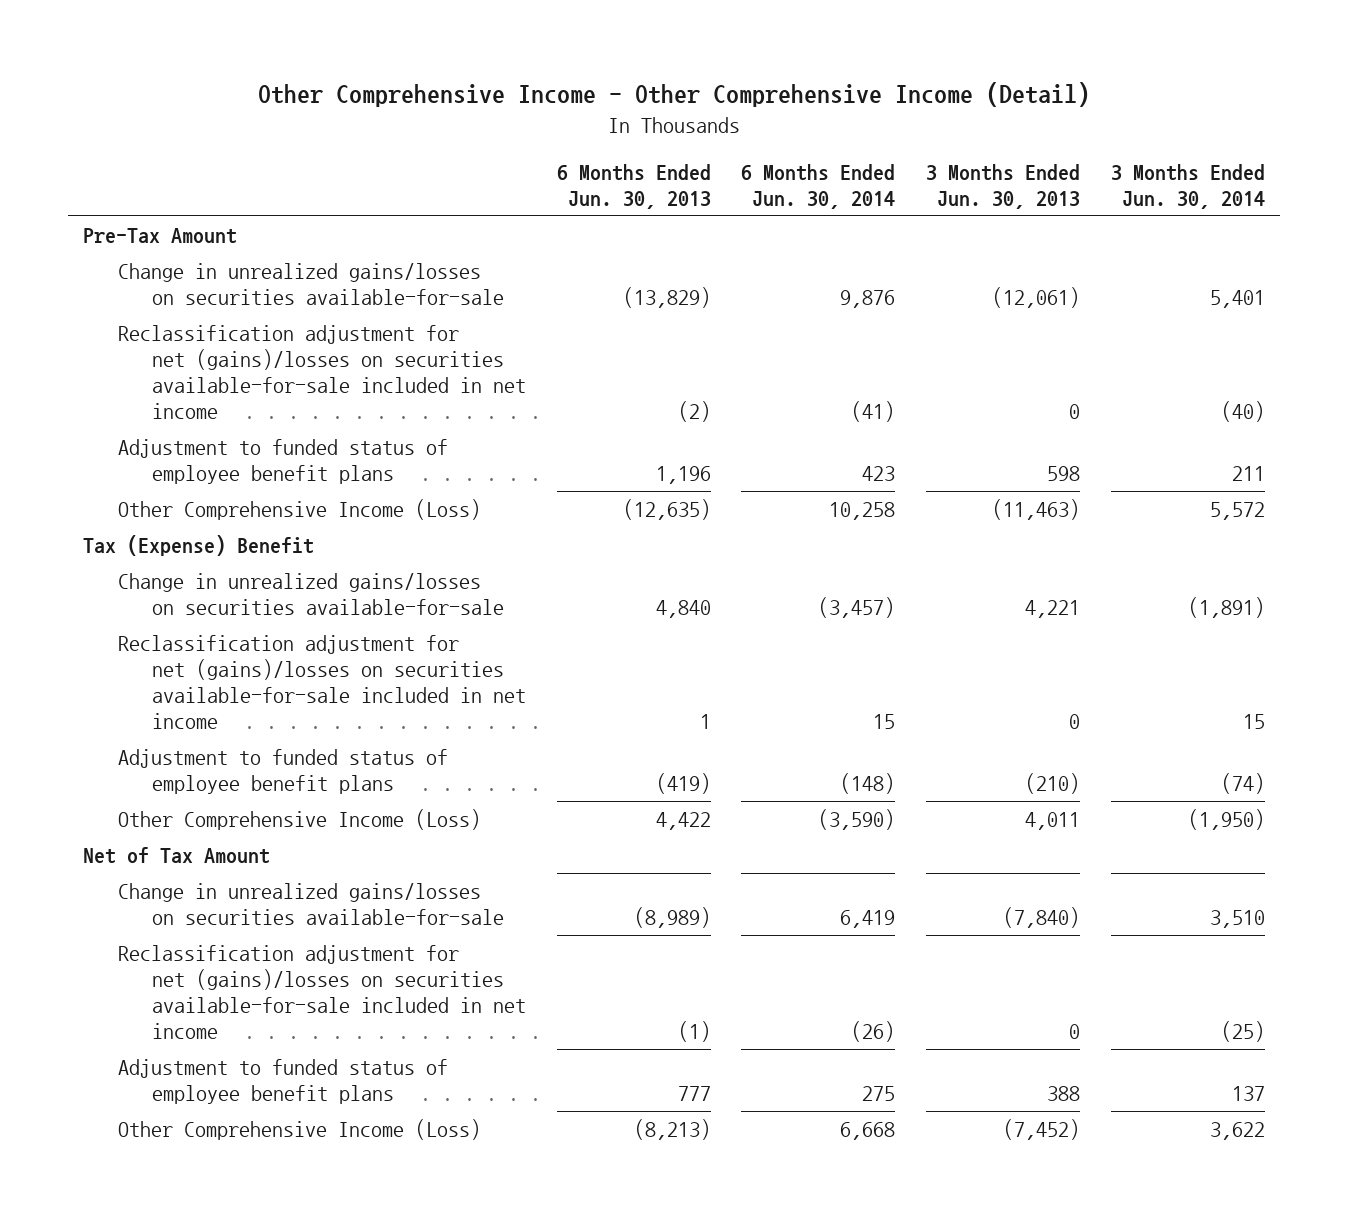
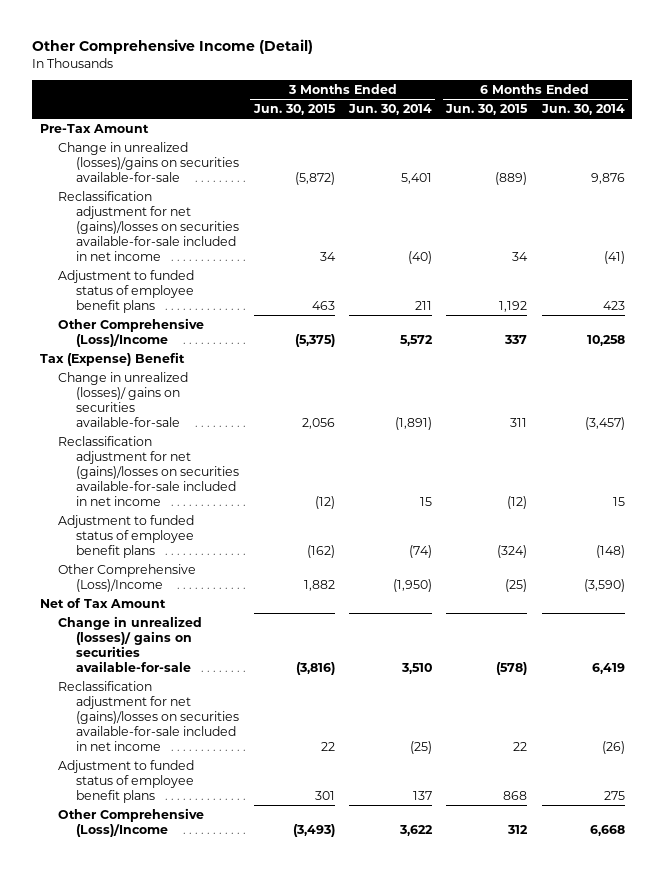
- Other Comprehensive Income - Other Comprehensive Income (Detail)
+ Other Comprehensive Income (Detail)
- | 6 Months Ended Jun. 30, 2013 | 6 Months Ended Jun. 30, 2014 | 3 Months Ended Jun. 30, 2013 | 3 Months Ended Jun. 30, 2014
+ | 3 Months Ended Jun. 30, 2015 | 3 Months Ended Jun. 30, 2014 | 6 Months Ended Jun. 30, 2015 | 6 Months Ended Jun. 30, 2014
- Change in unrealized gains/losses on securities available-for-sale | (13,829) | 9,876 | (12,061) | 5,401
+ Change in unrealized (losses)/gains on securities available-for-sale | (5,872) | 5,401 | (889) | 9,876
- Other Comprehensive Income (Loss) | (12,635) | 10,258 | (11,463) | 5,572
+ Other Comprehensive (Loss)/Income | (5,375) | 5,572 | 337 | 10,258
- Change in unrealized gains/losses on securities available-for-sale | 4,840 | (3,457) | 4,221 | (1,891)
+ Change in unrealized (losses)/ gains on securities available-for-sale | 2,056 | (1,891) | 311 | (3,457)
- Other Comprehensive Income (Loss) | 4,422 | (3,590) | 4,011 | (1,950)
+ Other Comprehensive (Loss)/Income | 1,882 | (1,950) | (25) | (3,590)
- Change in unrealized gains/losses on securities available-for-sale | (8,989) | 6,419 | (7,840) | 3,510
+ Change in unrealized (losses)/ gains on securities available-for-sale | (3,816) | 3,510 | (578) | 6,419
- Other Comprehensive Income (Loss) | (8,213) | 6,668 | (7,452) | 3,622
+ Other Comprehensive (Loss)/Income | (3,493) | 3,622 | 312 | 6,668

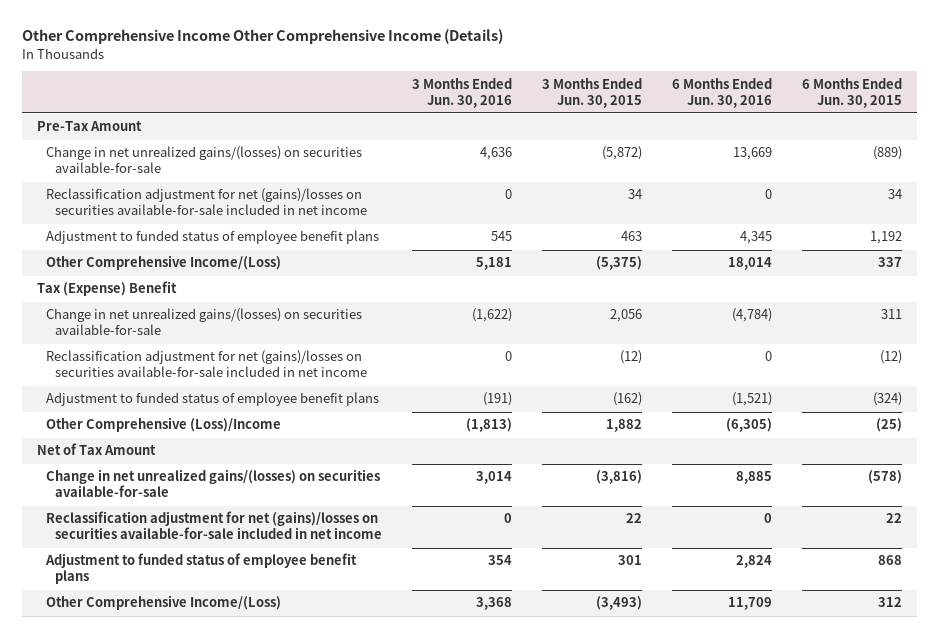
- Other Comprehensive Income (Detail)
+ Other Comprehensive Income Other Comprehensive Income (Details)
- | 3 Months Ended Jun. 30, 2015 | 3 Months Ended Jun. 30, 2014 | 6 Months Ended Jun. 30, 2015 | 6 Months Ended Jun. 30, 2014
+ | 3 Months Ended Jun. 30, 2016 | 3 Months Ended Jun. 30, 2015 | 6 Months Ended Jun. 30, 2016 | 6 Months Ended Jun. 30, 2015
- Change in unrealized (losses)/gains on securities available-for-sale | (5,872) | 5,401 | (889) | 9,876
+ Change in net unrealized gains/(losses) on securities available-for-sale | 4,636 | (5,872) | 13,669 | (889)
- Other Comprehensive (Loss)/Income | (5,375) | 5,572 | 337 | 10,258
+ Other Comprehensive Income/(Loss) | 5,181 | (5,375) | 18,014 | 337
- Change in unrealized (losses)/ gains on securities available-for-sale | 2,056 | (1,891) | 311 | (3,457)
+ Change in net unrealized gains/(losses) on securities available-for-sale | (1,622) | 2,056 | (4,784) | 311
- Change in unrealized (losses)/ gains on securities available-for-sale | (3,816) | 3,510 | (578) | 6,419
+ Change in net unrealized gains/(losses) on securities available-for-sale | 3,014 | (3,816) | 8,885 | (578)
- Other Comprehensive (Loss)/Income | (3,493) | 3,622 | 312 | 6,668
+ Other Comprehensive Income/(Loss) | 3,368 | (3,493) | 11,709 | 312

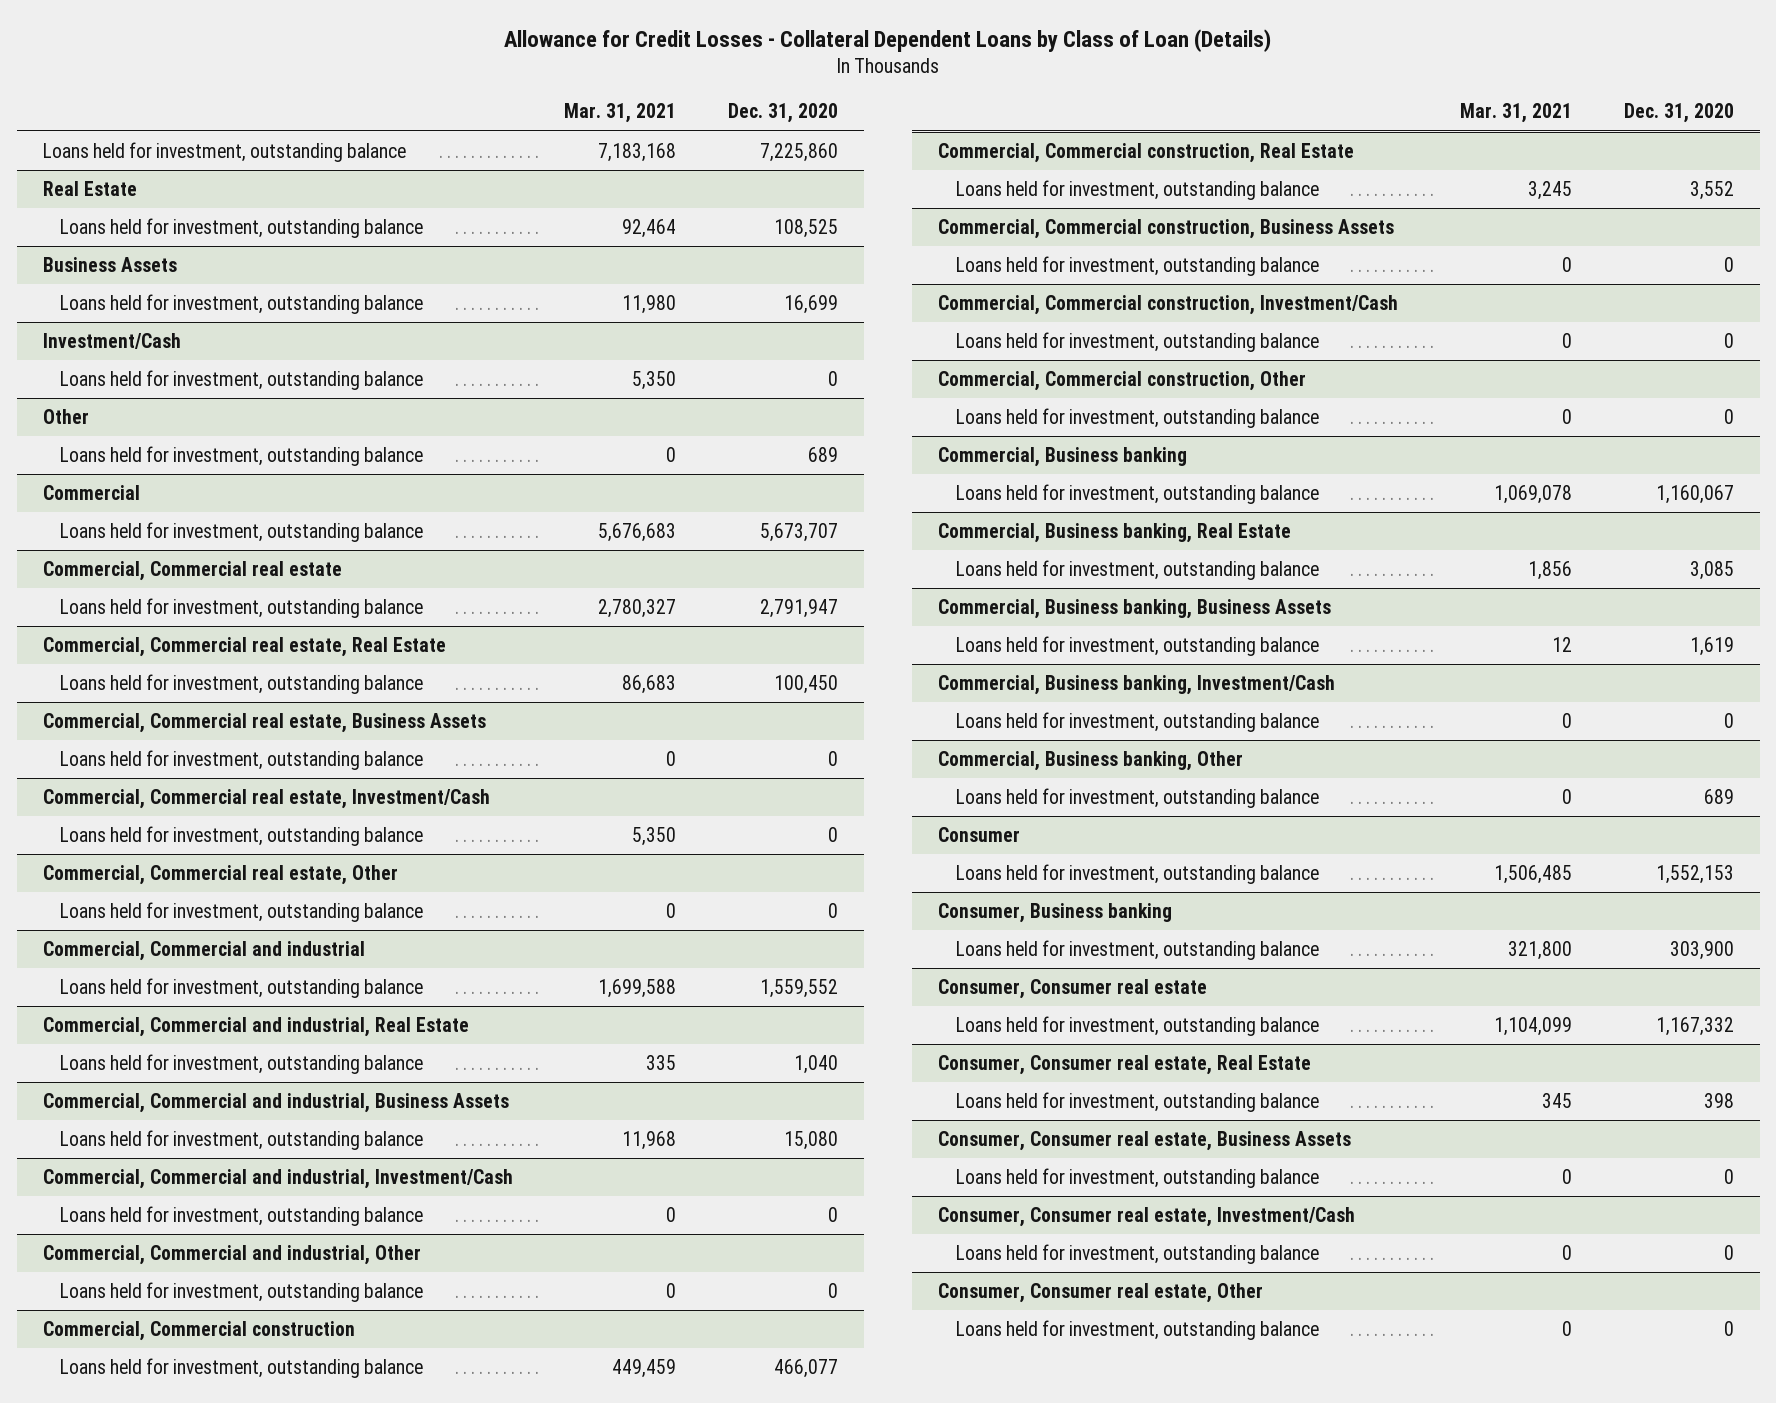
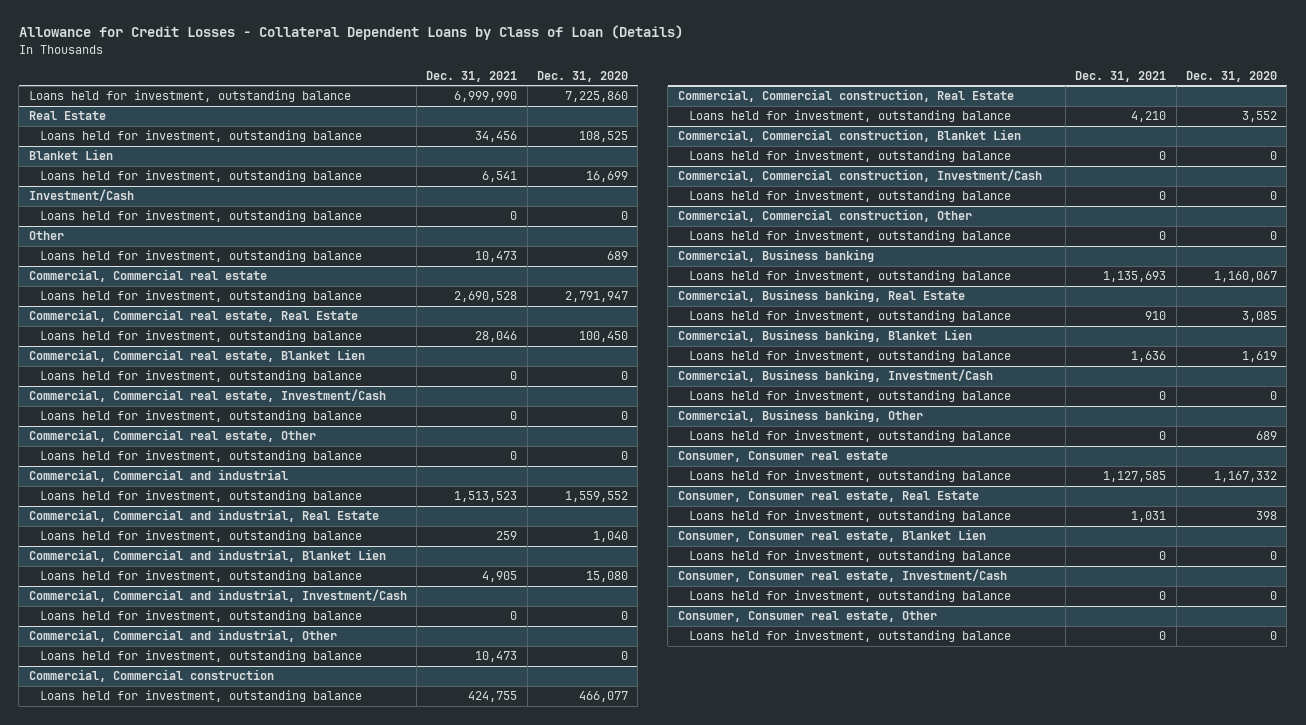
- | Mar. 31, 2021 | Dec. 31, 2020
+ | Dec. 31, 2021 | Dec. 31, 2020
- Business Assets
+ Blanket Lien
- Commercial
- Loans held for investment, outstanding balance | 5,676,683 | 5,673,707
- Commercial, Commercial real estate, Business Assets
+ Commercial, Commercial real estate, Blanket Lien
- Commercial, Commercial and industrial, Business Assets
+ Commercial, Commercial and industrial, Blanket Lien
- Commercial, Commercial construction, Business Assets
+ Commercial, Commercial construction, Blanket Lien
- Commercial, Business banking, Business Assets
+ Commercial, Business banking, Blanket Lien
- Consumer
- Loans held for investment, outstanding balance | 1,506,485 | 1,552,153
- Consumer, Business banking
- Loans held for investment, outstanding balance | 321,800 | 303,900
- Consumer, Consumer real estate, Business Assets
+ Consumer, Consumer real estate, Blanket Lien

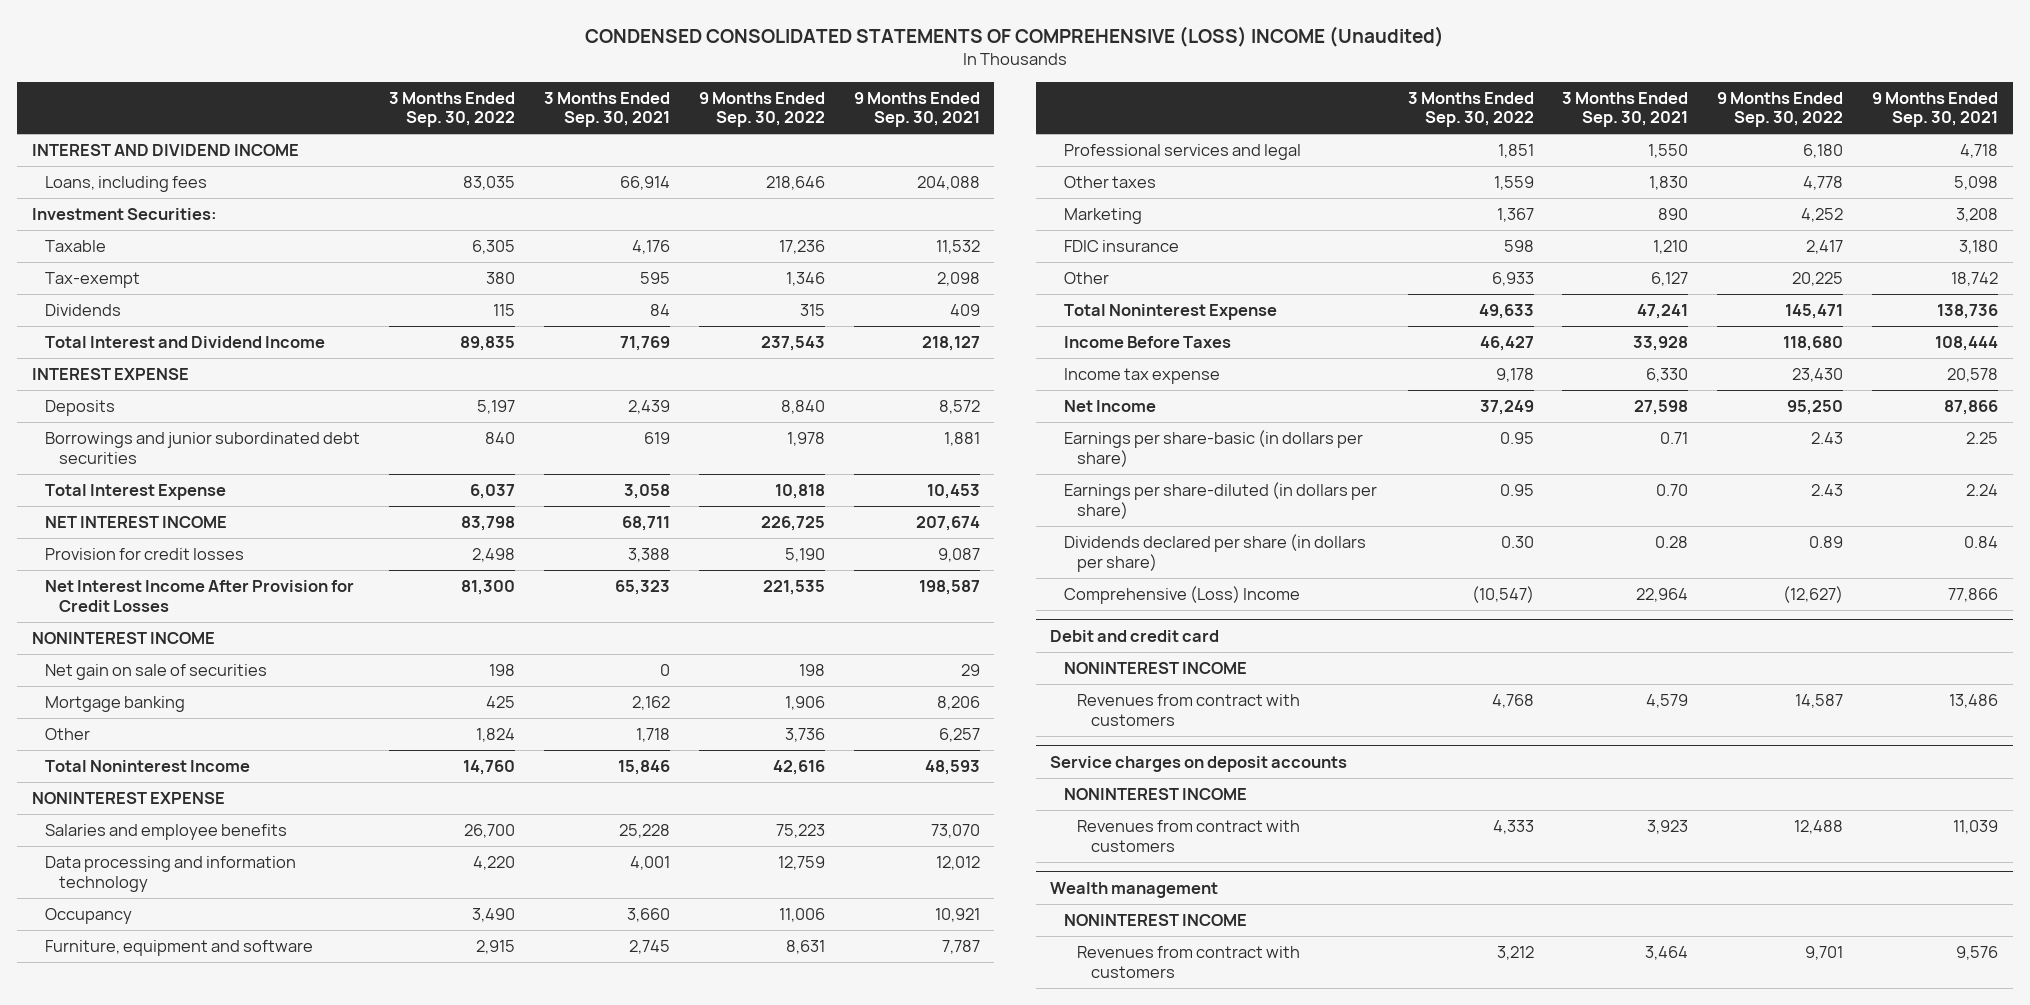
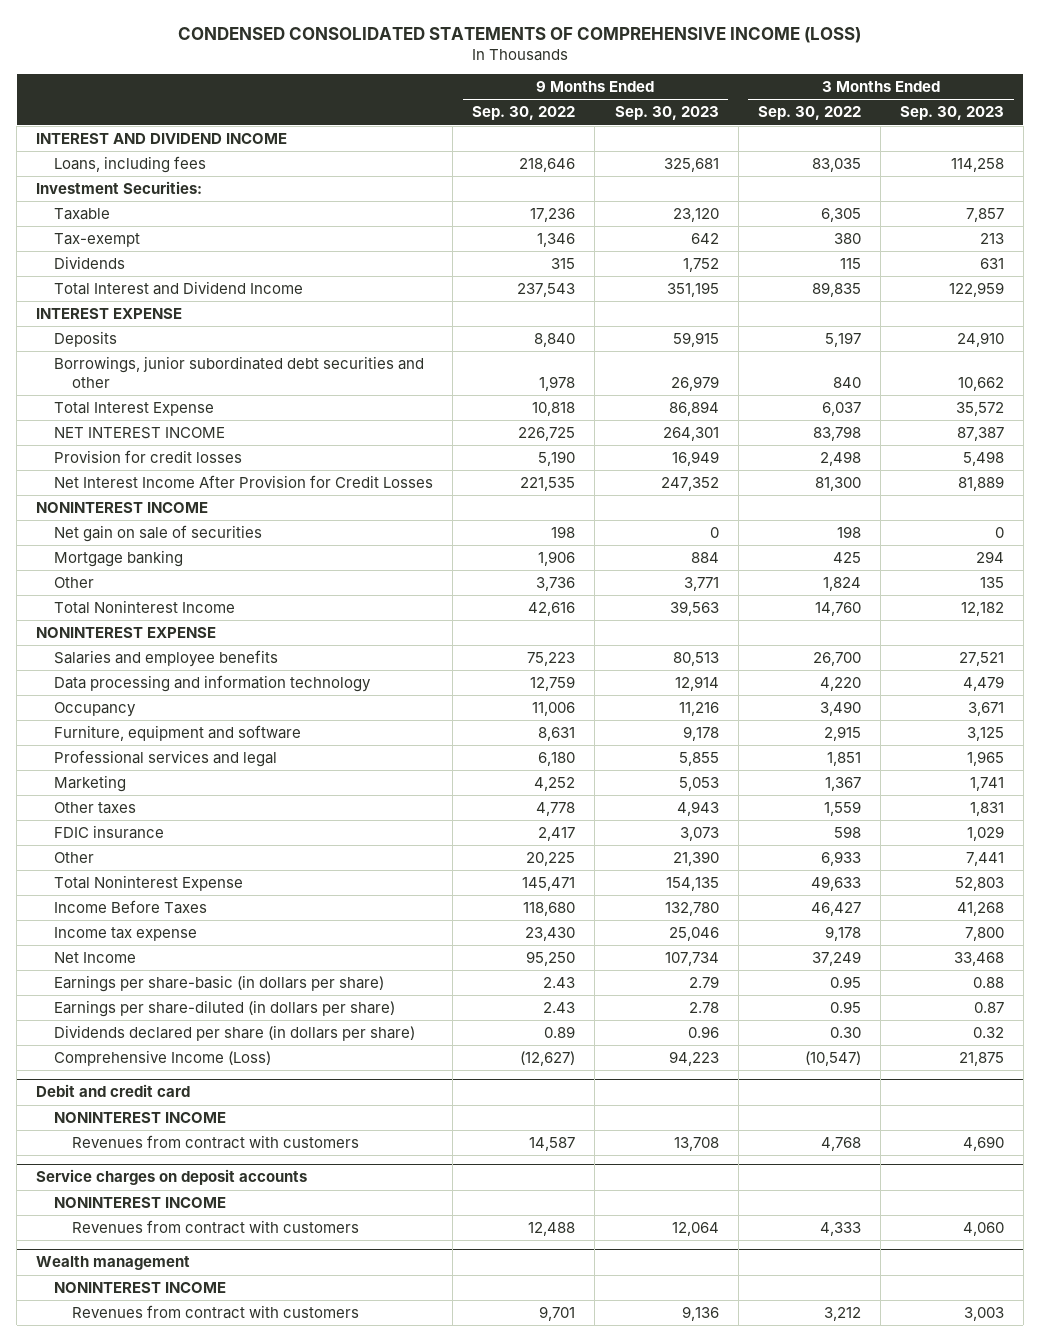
- CONDENSED CONSOLIDATED STATEMENTS OF COMPREHENSIVE (LOSS) INCOME (Unaudited)
+ CONDENSED CONSOLIDATED STATEMENTS OF COMPREHENSIVE INCOME (LOSS)
- | 3 Months Ended Sep. 30, 2022 | 3 Months Ended Sep. 30, 2021 | 9 Months Ended Sep. 30, 2022 | 9 Months Ended Sep. 30, 2021
+ | 9 Months Ended Sep. 30, 2022 | 9 Months Ended Sep. 30, 2023 | 3 Months Ended Sep. 30, 2022 | 3 Months Ended Sep. 30, 2023
- Borrowings and junior subordinated debt securities | 840 | 619 | 1,978 | 1,881
+ Borrowings, junior subordinated debt securities and other | 1,978 | 26,979 | 840 | 10,662
moved down: Other taxes | 4,778 | 4,943 | 1,559 | 1,831
- Comprehensive (Loss) Income | (10,547) | 22,964 | (12,627) | 77,866
+ Comprehensive Income (Loss) | (12,627) | 94,223 | (10,547) | 21,875

